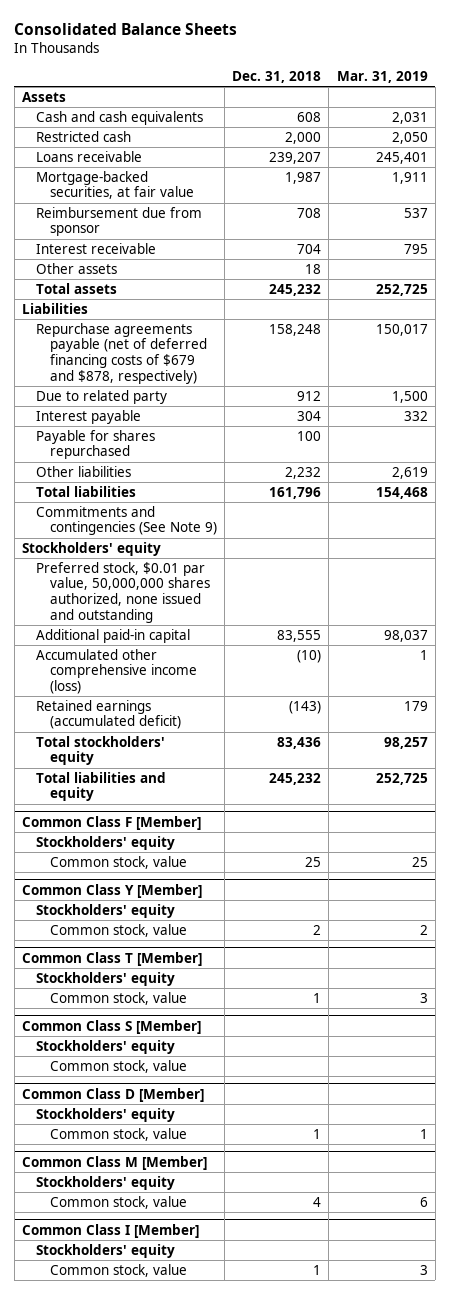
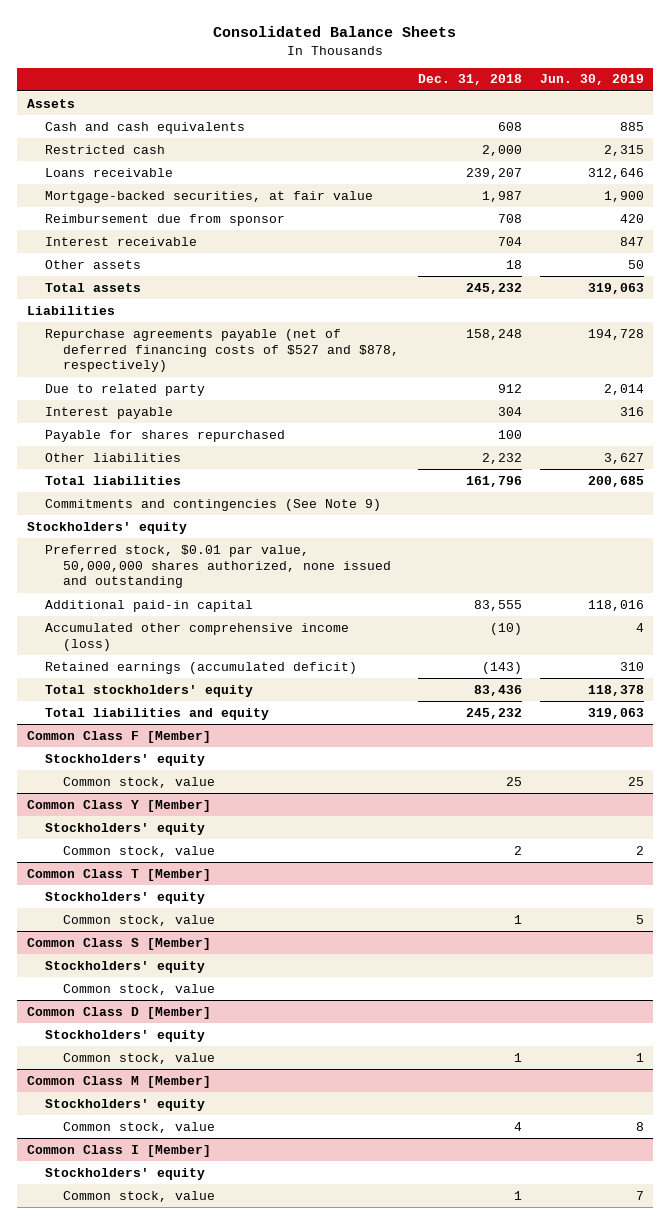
- | Dec. 31, 2018 | Mar. 31, 2019
+ | Dec. 31, 2018 | Jun. 30, 2019
- Repurchase agreements payable (net of deferred financing costs of $679 and $878, respectively) | 158,248 | 150,017
+ Repurchase agreements payable (net of deferred financing costs of $527 and $878, respectively) | 158,248 | 194,728

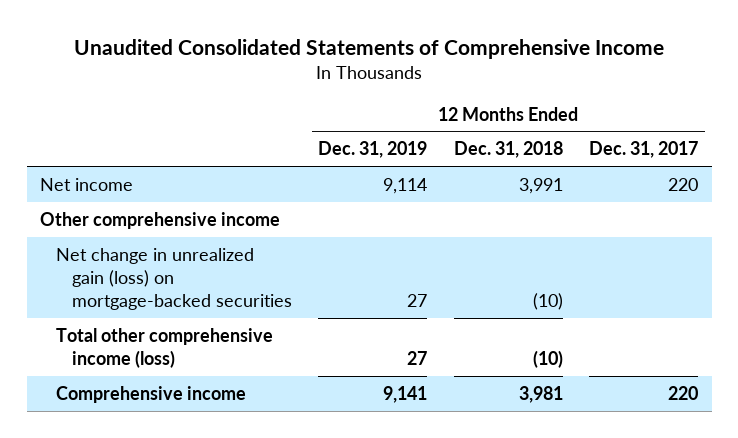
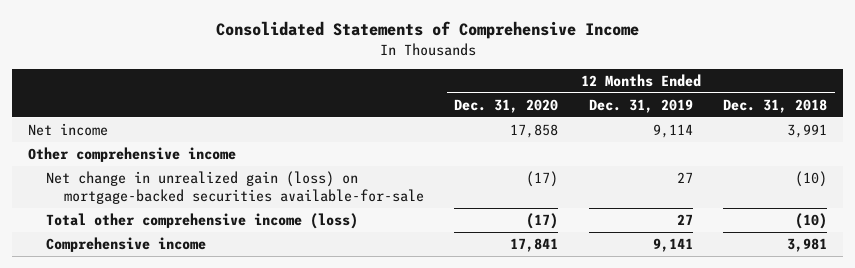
- Unaudited Consolidated Statements of Comprehensive Income
+ Consolidated Statements of Comprehensive Income
- | 12 Months Ended Dec. 31, 2019 | 12 Months Ended Dec. 31, 2018 | 12 Months Ended Dec. 31, 2017
+ | 12 Months Ended Dec. 31, 2020 | 12 Months Ended Dec. 31, 2019 | 12 Months Ended Dec. 31, 2018
- Net change in unrealized gain (loss) on mortgage-backed securities | 27 | (10) |
+ Net change in unrealized gain (loss) on mortgage-backed securities available-for-sale | (17) | 27 | (10)

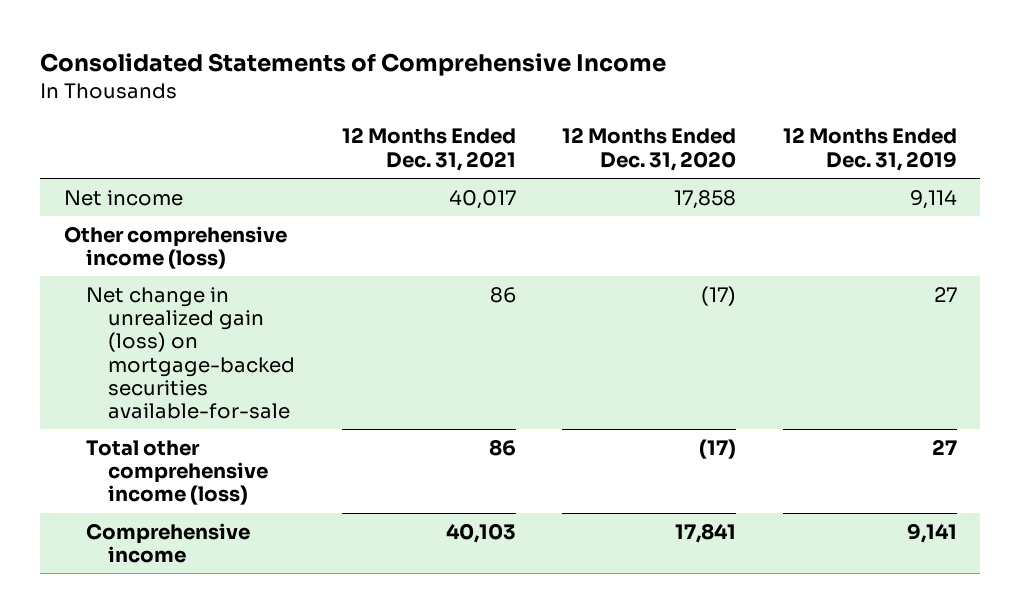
- | 12 Months Ended Dec. 31, 2020 | 12 Months Ended Dec. 31, 2019 | 12 Months Ended Dec. 31, 2018
+ | 12 Months Ended Dec. 31, 2021 | 12 Months Ended Dec. 31, 2020 | 12 Months Ended Dec. 31, 2019
- Other comprehensive income
+ Other comprehensive income (loss)

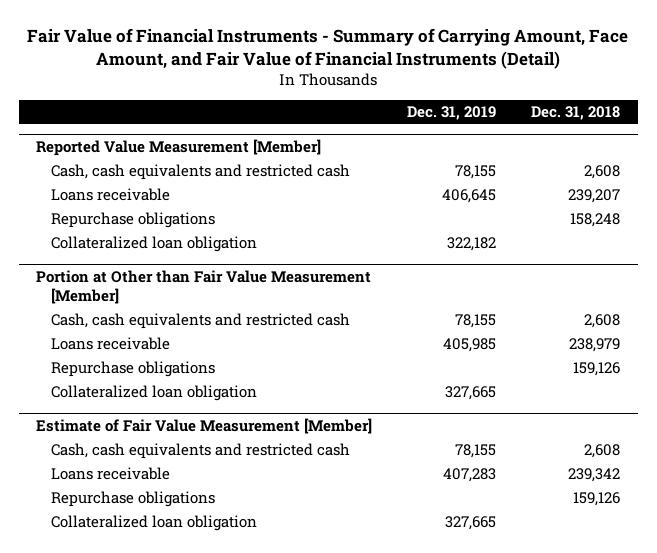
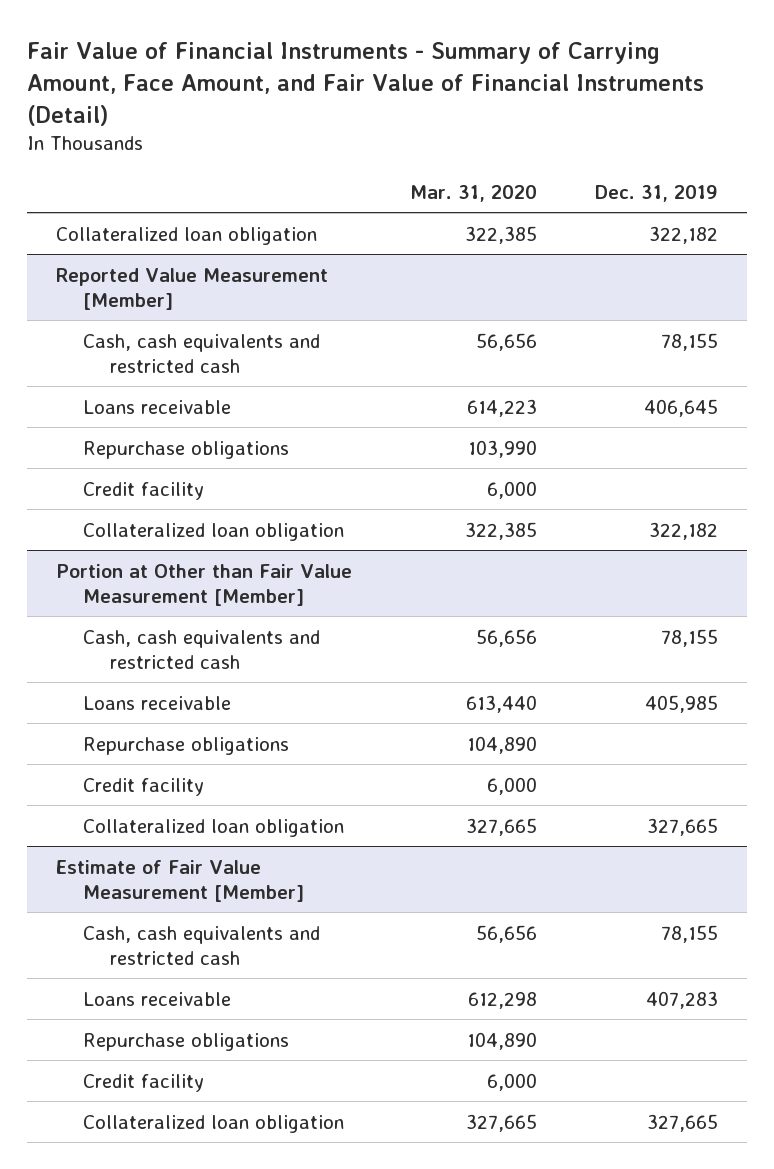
- | Dec. 31, 2019 | Dec. 31, 2018
+ | Mar. 31, 2020 | Dec. 31, 2019
+ Collateralized loan obligation | 322,385 | 322,182
@ Reported Value Measurement [Member]
+ Credit facility | 6,000 |
@ Portion at Other than Fair Value Measurement [Member]
+ Credit facility | 6,000 |
@ Estimate of Fair Value Measurement [Member]
+ Credit facility | 6,000 |

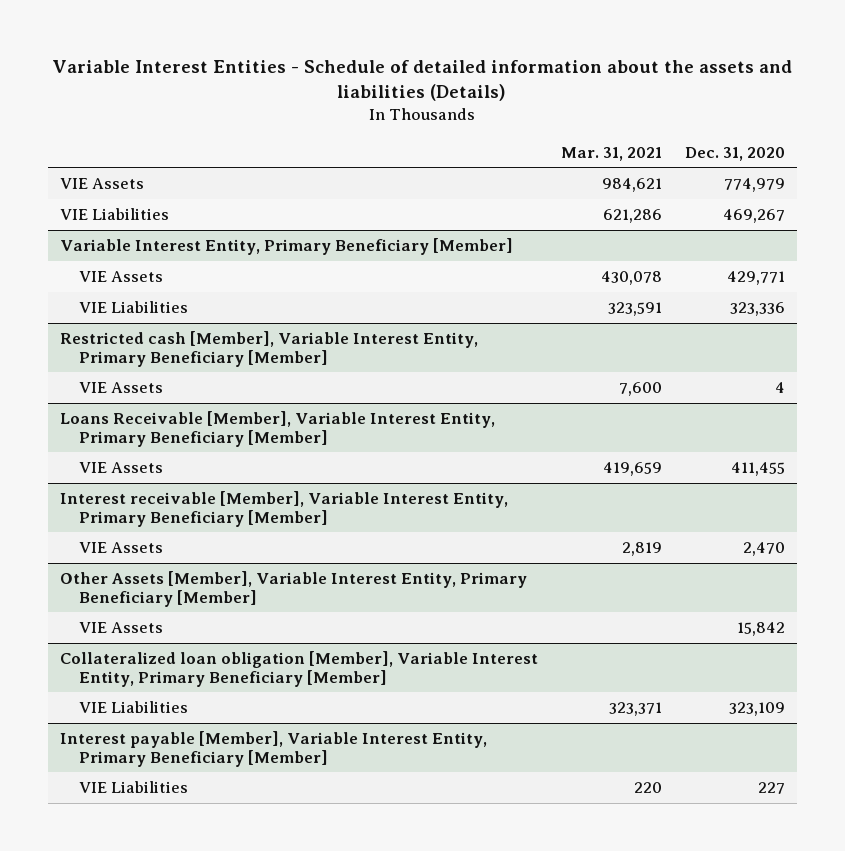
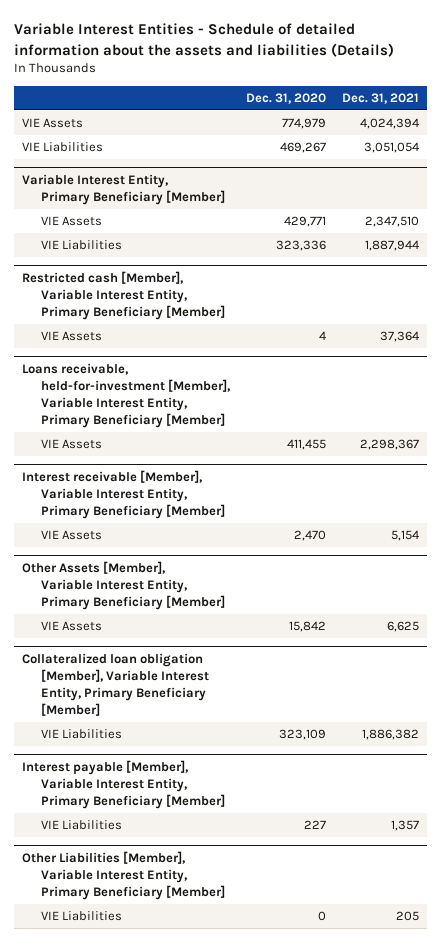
- | Mar. 31, 2021 | Dec. 31, 2020
+ | Dec. 31, 2020 | Dec. 31, 2021
- Loans Receivable [Member], Variable Interest Entity, Primary Beneficiary [Member]
+ Loans receivable, held-for-investment [Member], Variable Interest Entity, Primary Beneficiary [Member]
+ Other Liabilities [Member], Variable Interest Entity, Primary Beneficiary [Member]
+ VIE Liabilities | 0 | 205

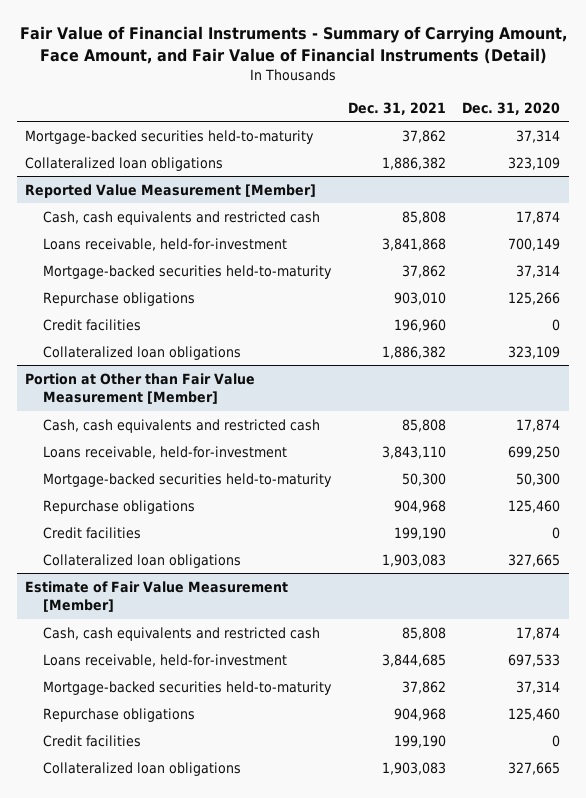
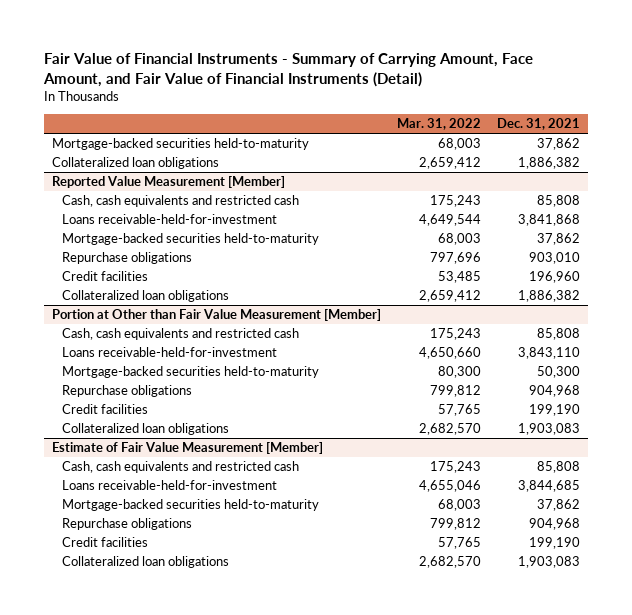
- | Dec. 31, 2021 | Dec. 31, 2020
+ | Mar. 31, 2022 | Dec. 31, 2021
@ Reported Value Measurement [Member]
- Loans receivable, held-for-investment | 3,841,868 | 700,149
+ Loans receivable-held-for-investment | 4,649,544 | 3,841,868
@ Portion at Other than Fair Value Measurement [Member]
- Loans receivable, held-for-investment | 3,843,110 | 699,250
+ Loans receivable-held-for-investment | 4,650,660 | 3,843,110
@ Estimate of Fair Value Measurement [Member]
- Loans receivable, held-for-investment | 3,844,685 | 697,533
+ Loans receivable-held-for-investment | 4,655,046 | 3,844,685

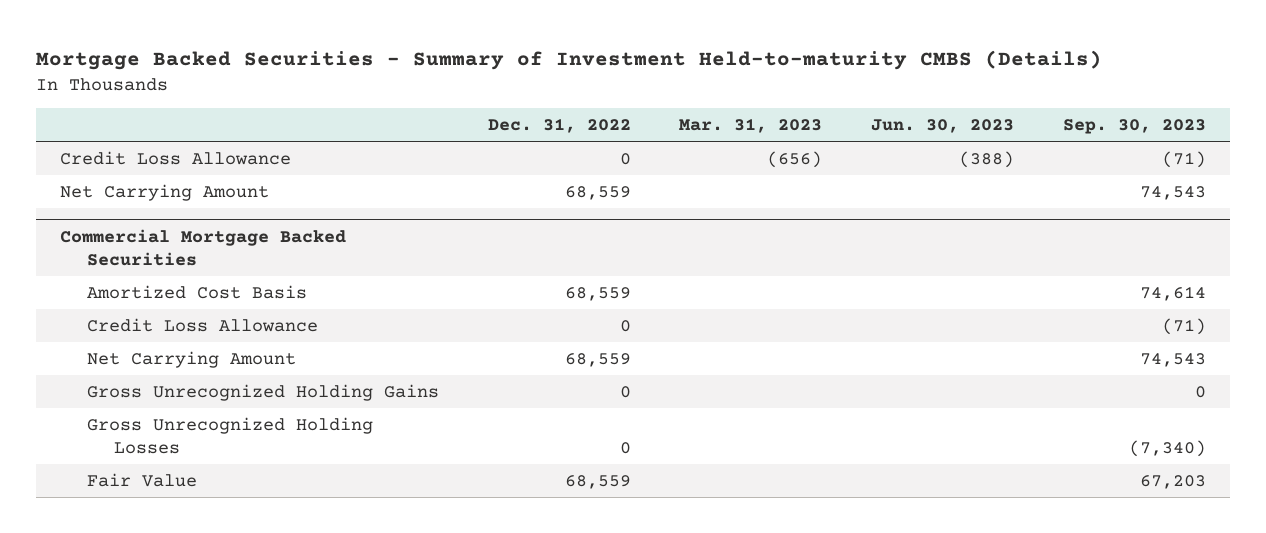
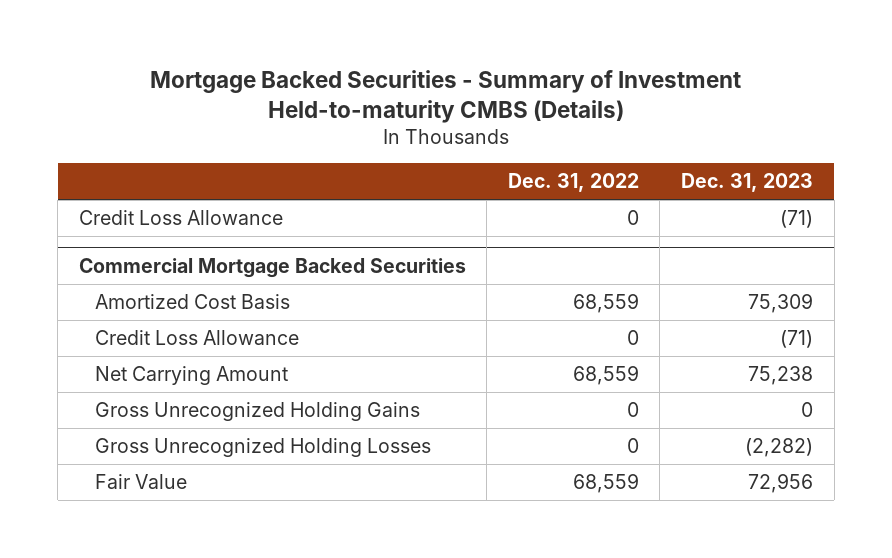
- | Dec. 31, 2022 | Mar. 31, 2023 | Jun. 30, 2023 | Sep. 30, 2023
+ | Dec. 31, 2022 | Dec. 31, 2023
- Net Carrying Amount | 68,559 | | | 74,543

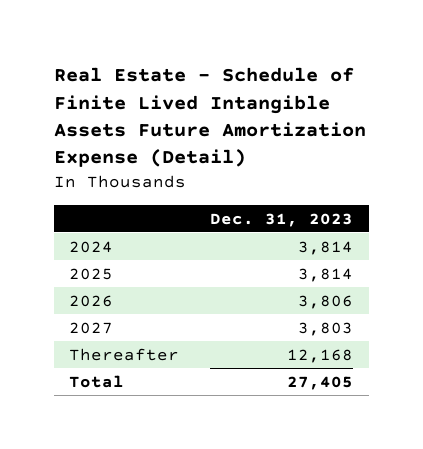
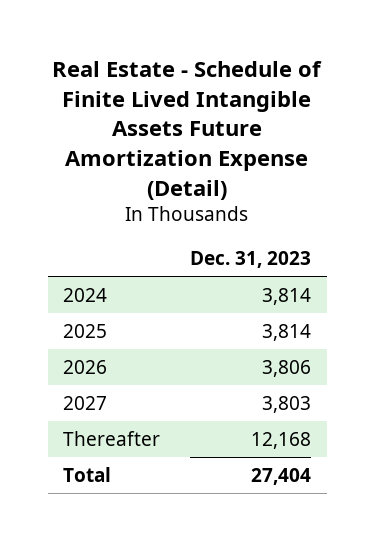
- Total | 27,405
+ Total | 27,404

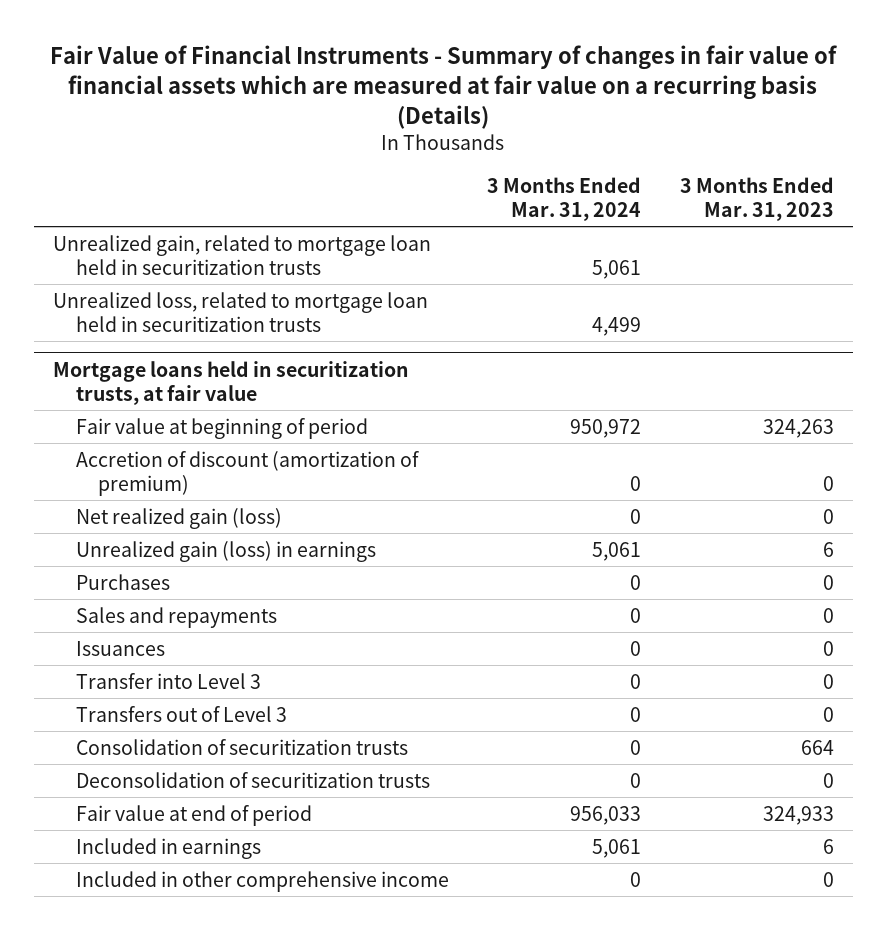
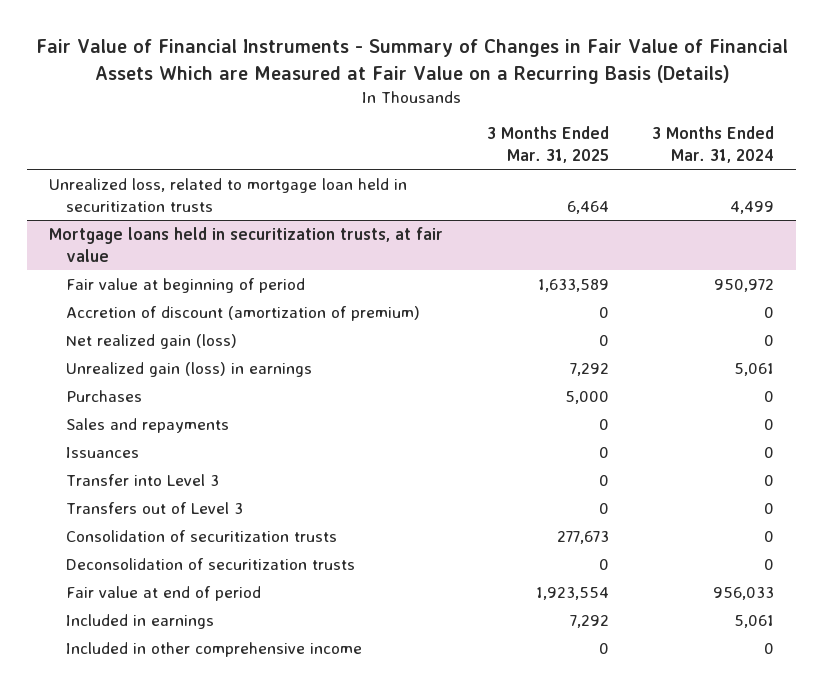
- Fair Value of Financial Instruments - Summary of changes in fair value of financial assets which are measured at fair value on a recurring basis (Details)
+ Fair Value of Financial Instruments - Summary of Changes in Fair Value of Financial Assets Which are Measured at Fair Value on a Recurring Basis (Details)
- | 3 Months Ended Mar. 31, 2024 | 3 Months Ended Mar. 31, 2023
+ | 3 Months Ended Mar. 31, 2025 | 3 Months Ended Mar. 31, 2024
- Unrealized gain, related to mortgage loan held in securitization trusts | 5,061 |

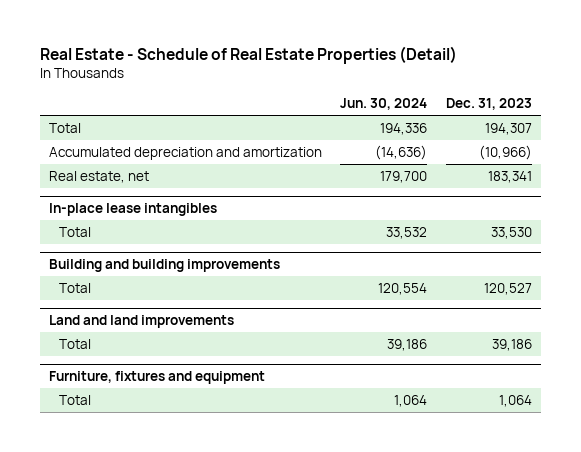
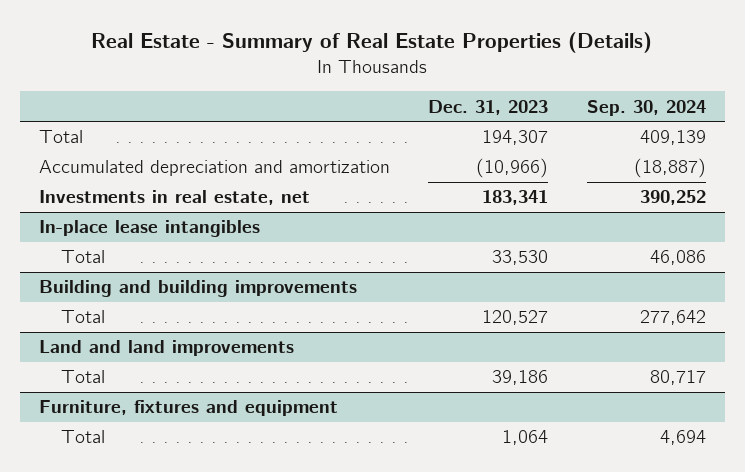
- Real Estate - Schedule of Real Estate Properties (Detail)
+ Real Estate - Summary of Real Estate Properties (Details)
- | Jun. 30, 2024 | Dec. 31, 2023
+ | Dec. 31, 2023 | Sep. 30, 2024
- Real estate, net | 179,700 | 183,341
+ Investments in real estate, net | 183,341 | 390,252

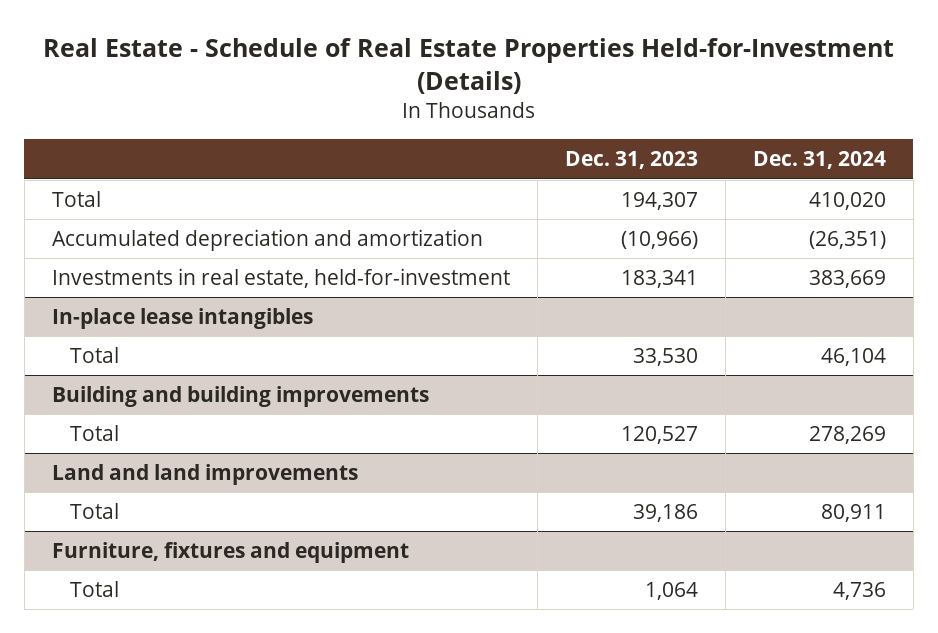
- Real Estate - Summary of Real Estate Properties (Details)
+ Real Estate - Schedule of Real Estate Properties Held-for-Investment (Details)
- | Dec. 31, 2023 | Sep. 30, 2024
+ | Dec. 31, 2023 | Dec. 31, 2024
- Investments in real estate, net | 183,341 | 390,252
+ Investments in real estate, held-for-investment | 183,341 | 383,669

